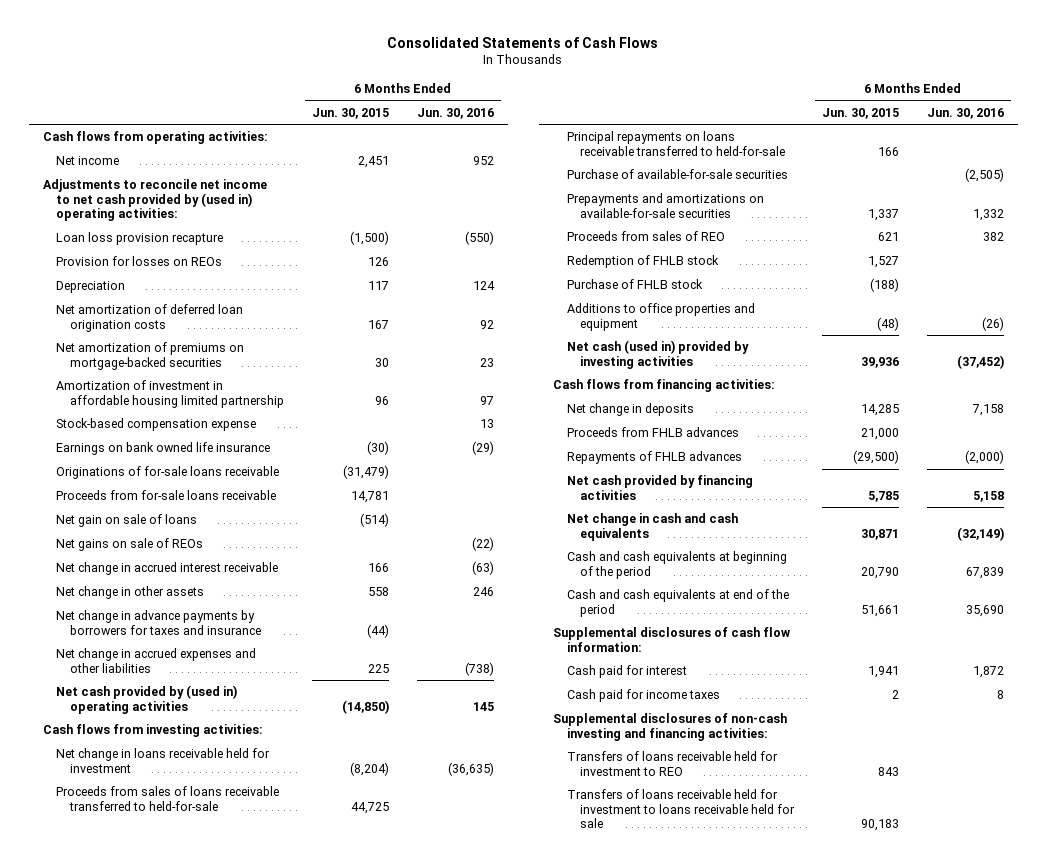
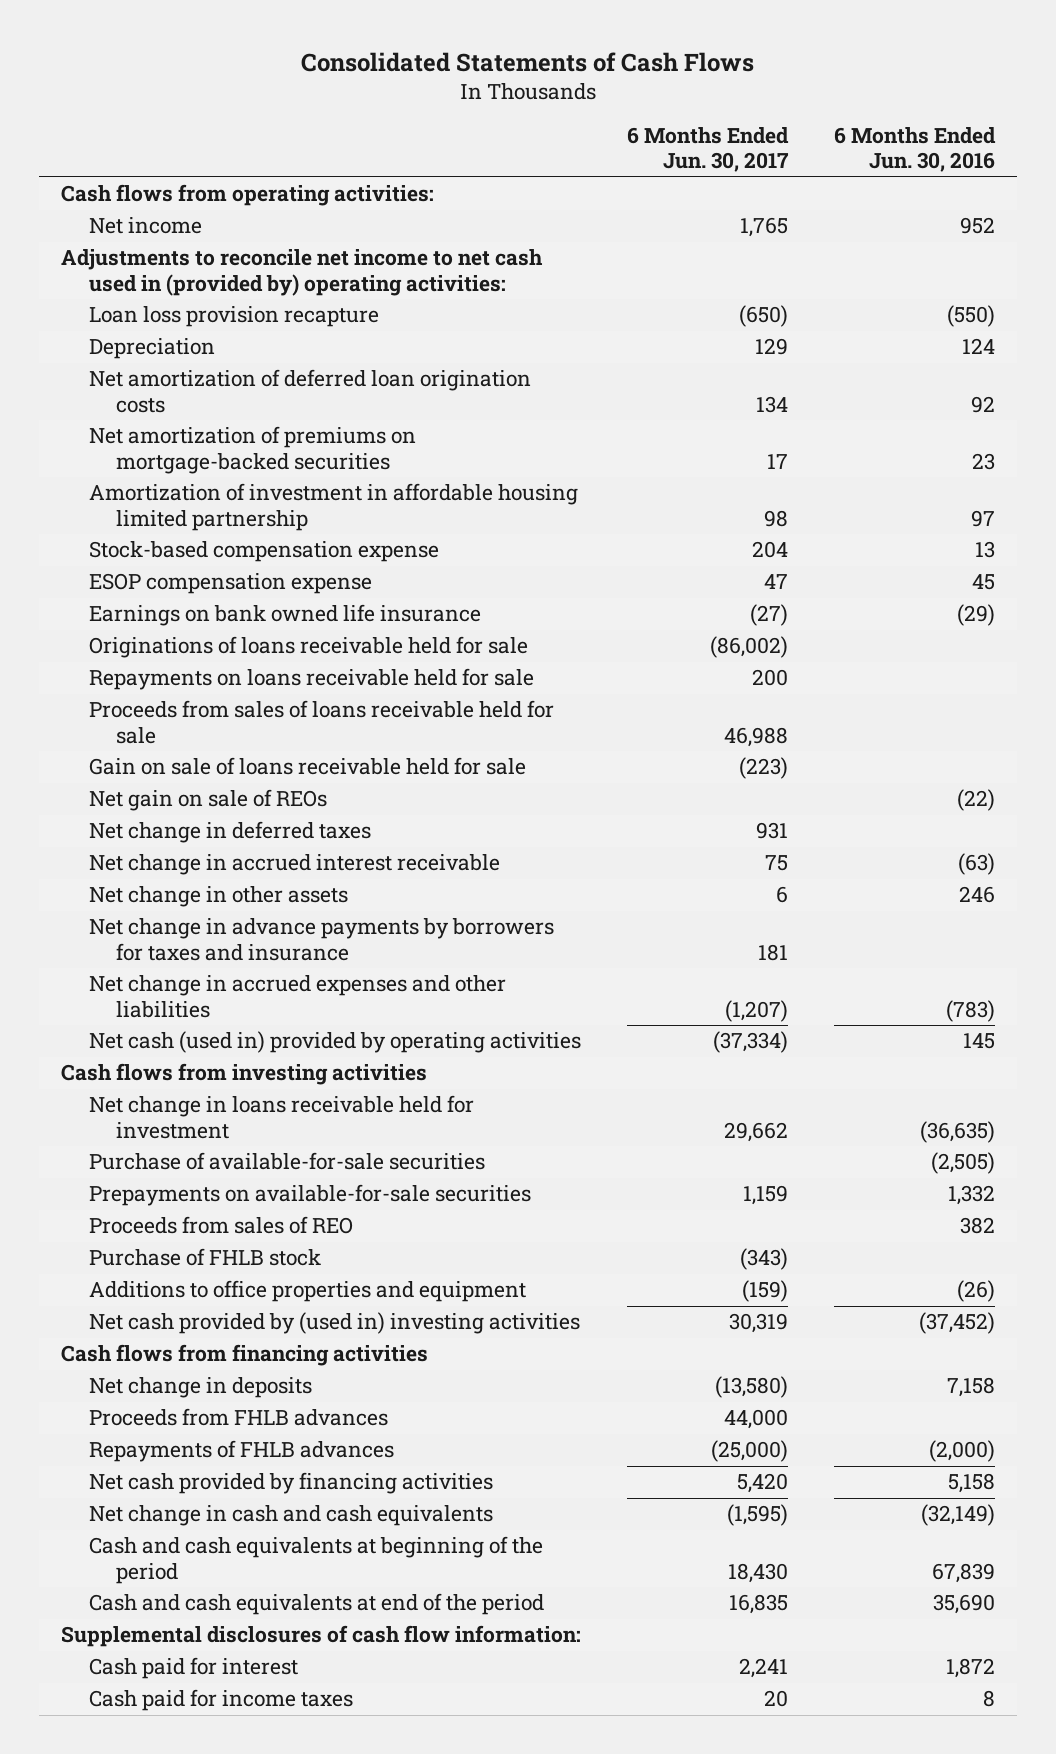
- | 6 Months Ended Jun. 30, 2015 | 6 Months Ended Jun. 30, 2016
+ | 6 Months Ended Jun. 30, 2017 | 6 Months Ended Jun. 30, 2016
- Adjustments to reconcile net income to net cash provided by (used in) operating activities:
+ Adjustments to reconcile net income to net cash used in (provided by) operating activities:
- Provision for losses on REOs | 126 |
+ ESOP compensation expense | 47 | 45
- Originations of for-sale loans receivable | (31,479) |
- Proceeds from for-sale loans receivable | 14,781 |
- Net gain on sale of loans | (514) |
- Net gains on sale of REOs | | (22)
+ Originations of loans receivable held for sale | (86,002) |
+ Repayments on loans receivable held for sale | 200 |
+ Proceeds from sales of loans receivable held for sale | 46,988 |
+ Gain on sale of loans receivable held for sale | (223) |
+ Net gain on sale of REOs | | (22)
+ Net change in deferred taxes | 931 |
- Net change in accrued expenses and other liabilities | 225 | (738)
- Net cash provided by (used in) operating activities | (14,850) | 145
- Cash flows from investing activities:
+ Net change in accrued expenses and other liabilities | (1,207) | (783)
+ Net cash (used in) provided by operating activities | (37,334) | 145
+ Cash flows from investing activities
- Proceeds from sales of loans receivable transferred to held-for-sale | 44,725 |
- Principal repayments on loans receivable transferred to held-for-sale | 166 |
- Prepayments and amortizations on available-for-sale securities | 1,337 | 1,332
+ Prepayments on available-for-sale securities | 1,159 | 1,332
- Redemption of FHLB stock | 1,527 |
- Net cash (used in) provided by investing activities | 39,936 | (37,452)
- Cash flows from financing activities:
+ Net cash provided by (used in) investing activities | 30,319 | (37,452)
+ Cash flows from financing activities
- Supplemental disclosures of non-cash investing and financing activities:
- Transfers of loans receivable held for investment to REO | 843 |
- Transfers of loans receivable held for investment to loans receivable held for sale | 90,183 |

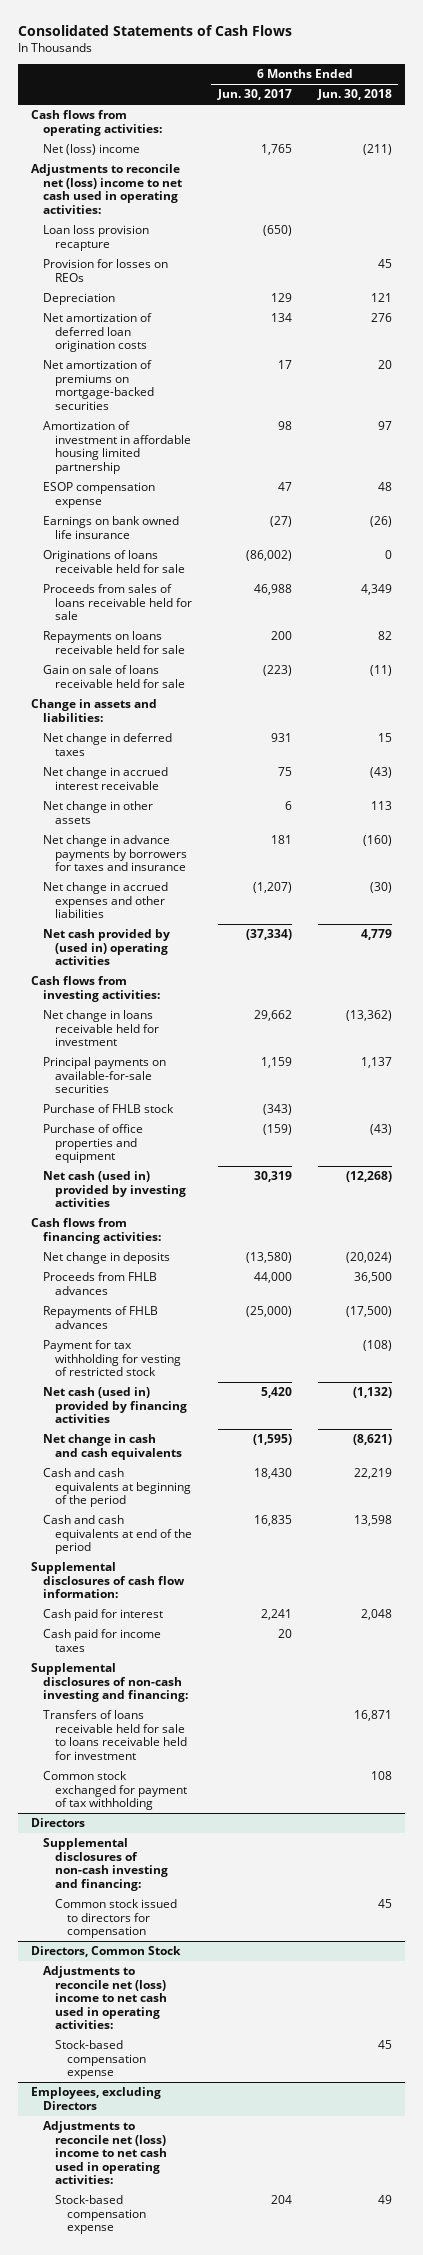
- | 6 Months Ended Jun. 30, 2017 | 6 Months Ended Jun. 30, 2016
+ | 6 Months Ended Jun. 30, 2017 | 6 Months Ended Jun. 30, 2018
- Net income | 1,765 | 952
- Adjustments to reconcile net income to net cash used in (provided by) operating activities:
+ Net (loss) income | 1,765 | (211)
+ Adjustments to reconcile net (loss) income to net cash used in operating activities:
+ Provision for losses on REOs | | 45
- Stock-based compensation expense | 204 | 13
moved down: Repayments on loans receivable held for sale | 200 | 82
- Net gain on sale of REOs | | (22)
+ Change in assets and liabilities:
- Net cash (used in) provided by operating activities | (37,334) | 145
- Cash flows from investing activities
+ Net cash provided by (used in) operating activities | (37,334) | 4,779
+ Cash flows from investing activities:
- Purchase of available-for-sale securities | | (2,505)
- Prepayments on available-for-sale securities | 1,159 | 1,332
- Proceeds from sales of REO | | 382
+ Principal payments on available-for-sale securities | 1,159 | 1,137
- Additions to office properties and equipment | (159) | (26)
- Net cash provided by (used in) investing activities | 30,319 | (37,452)
- Cash flows from financing activities
+ Purchase of office properties and equipment | (159) | (43)
+ Net cash (used in) provided by investing activities | 30,319 | (12,268)
+ Cash flows from financing activities:
- Net cash provided by financing activities | 5,420 | 5,158
+ Payment for tax withholding for vesting of restricted stock | | (108)
+ Net cash (used in) provided by financing activities | 5,420 | (1,132)
+ Supplemental disclosures of non-cash investing and financing:
+ Transfers of loans receivable held for sale to loans receivable held for investment | | 16,871
+ Common stock exchanged for payment of tax withholding | | 108
+ Directors
+ Supplemental disclosures of non-cash investing and financing:
+ Common stock issued to directors for compensation | | 45
+ Directors, Common Stock
+ Adjustments to reconcile net (loss) income to net cash used in operating activities:
+ Stock-based compensation expense | | 45
+ Employees, excluding Directors
+ Adjustments to reconcile net (loss) income to net cash used in operating activities:
+ Stock-based compensation expense | 204 | 49

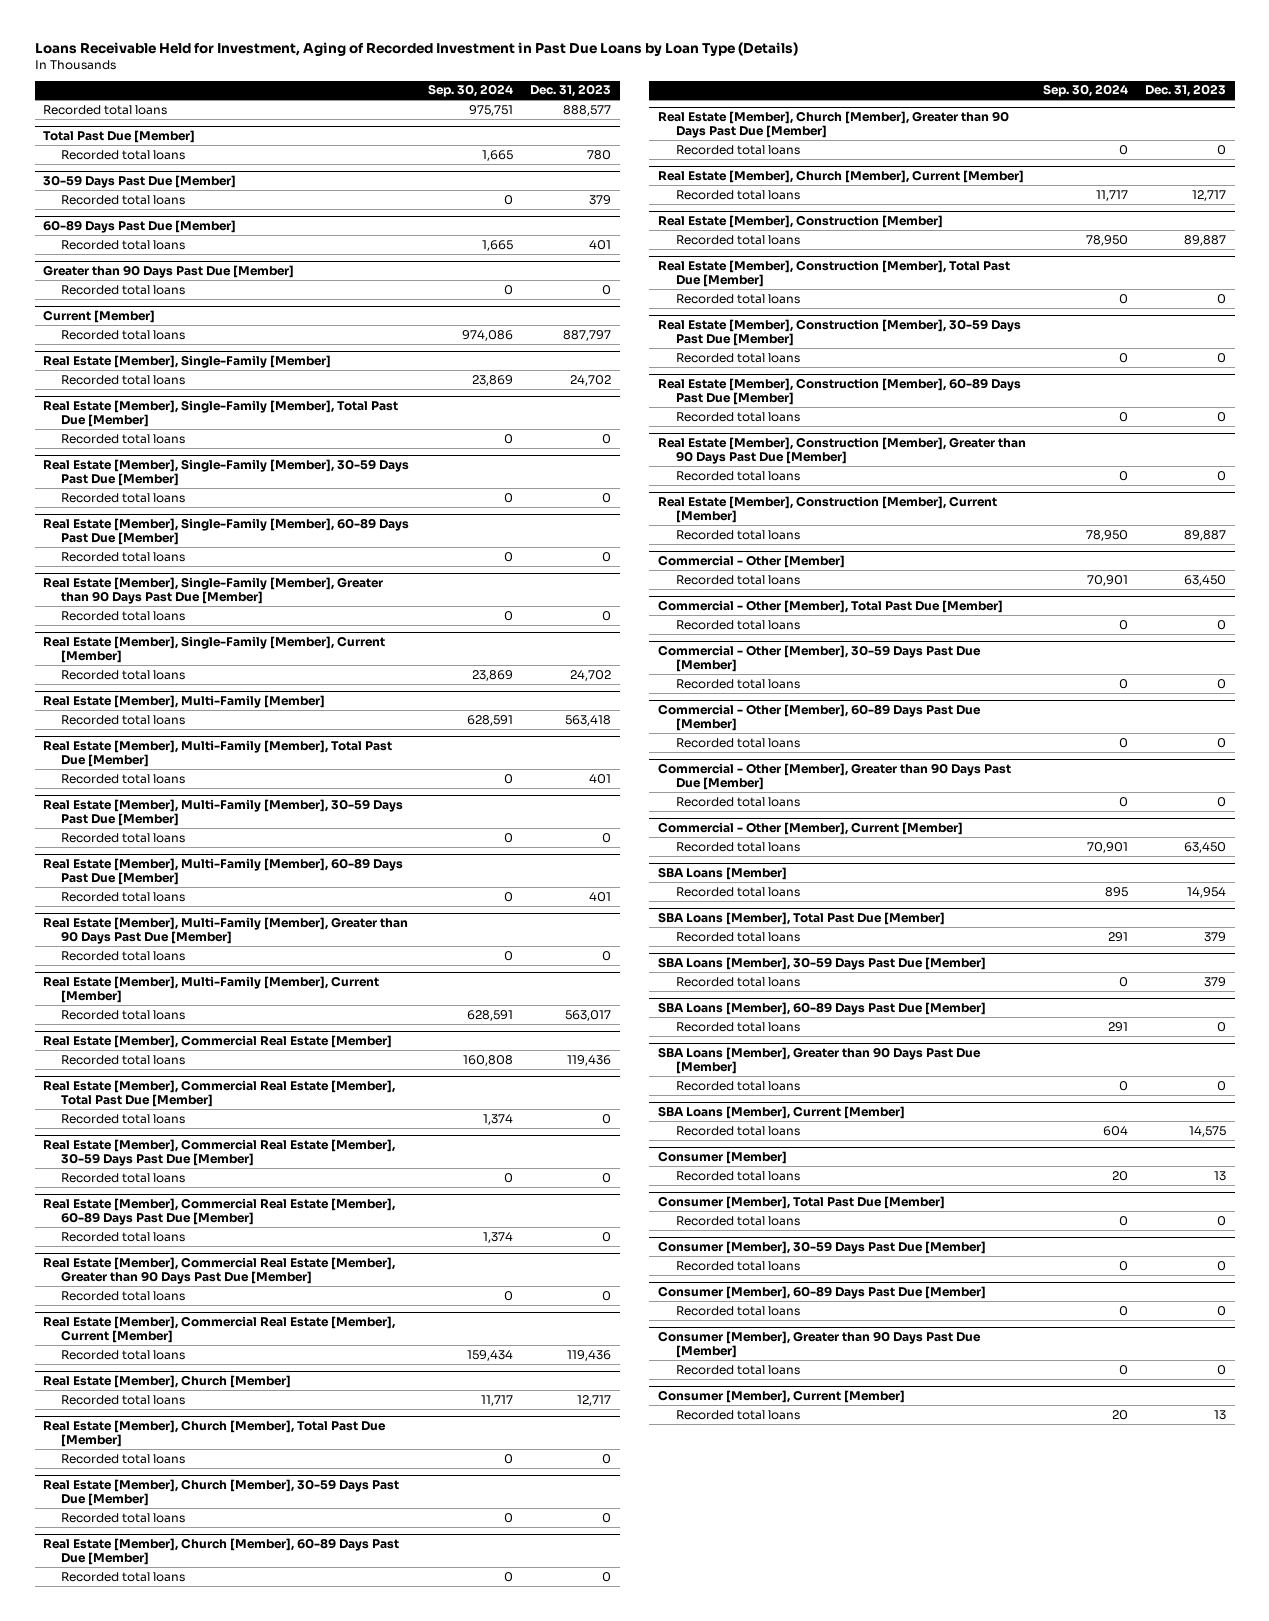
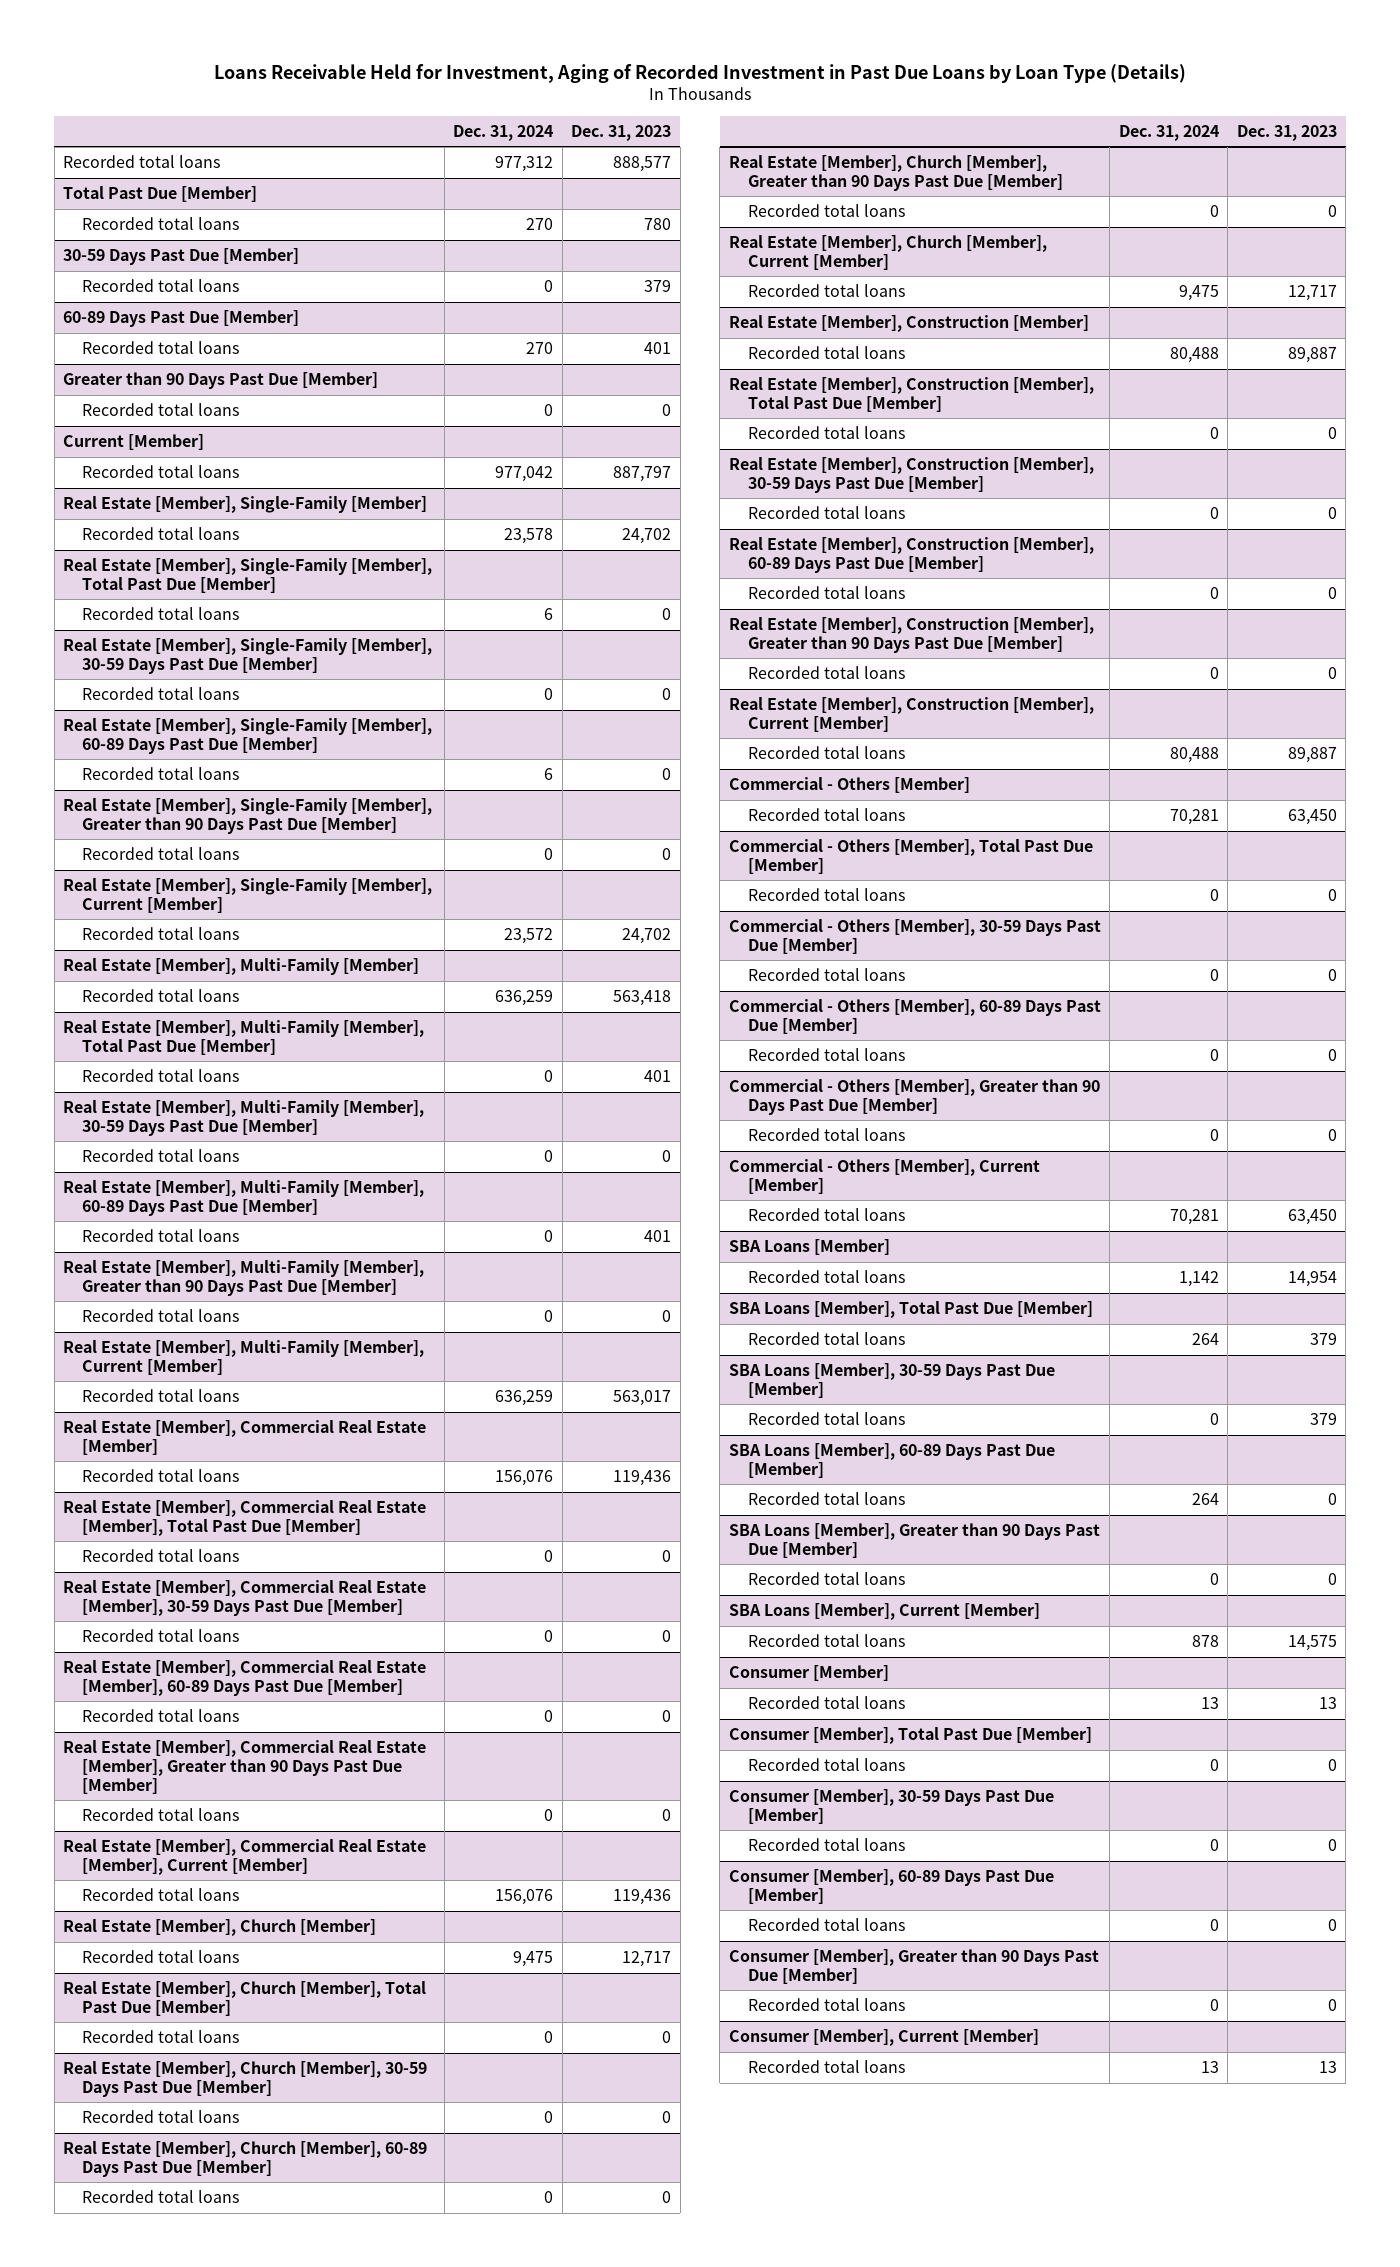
- | Sep. 30, 2024 | Dec. 31, 2023
+ | Dec. 31, 2024 | Dec. 31, 2023
- Commercial - Other [Member]
+ Commercial - Others [Member]
- Commercial - Other [Member], Total Past Due [Member]
+ Commercial - Others [Member], Total Past Due [Member]
- Commercial - Other [Member], 30-59 Days Past Due [Member]
+ Commercial - Others [Member], 30-59 Days Past Due [Member]
- Commercial - Other [Member], 60-89 Days Past Due [Member]
+ Commercial - Others [Member], 60-89 Days Past Due [Member]
- Commercial - Other [Member], Greater than 90 Days Past Due [Member]
+ Commercial - Others [Member], Greater than 90 Days Past Due [Member]
- Commercial - Other [Member], Current [Member]
+ Commercial - Others [Member], Current [Member]

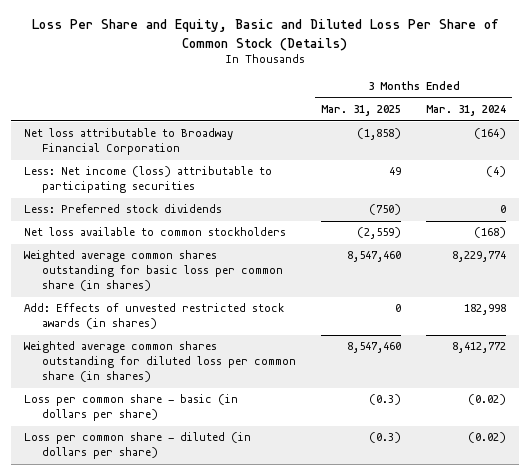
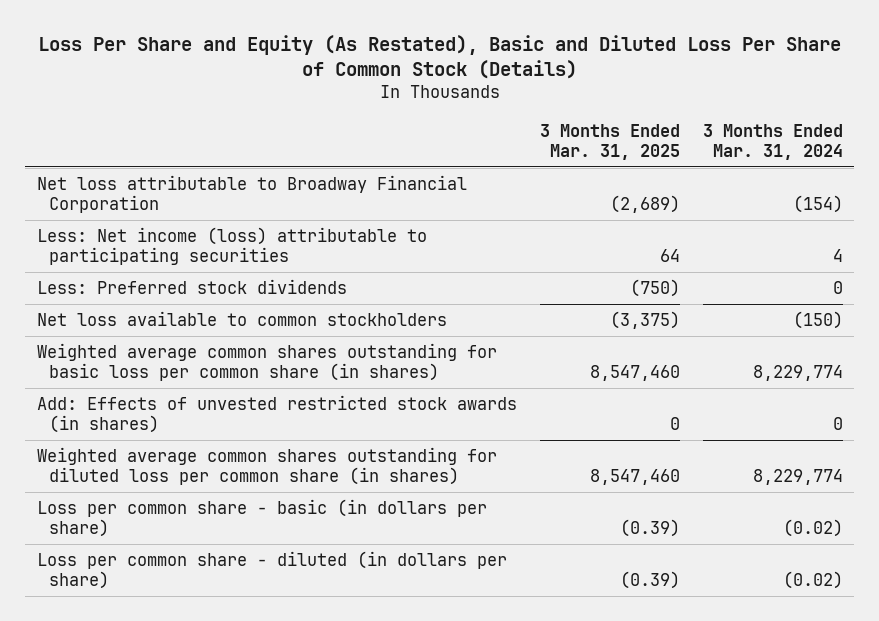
- Loss Per Share and Equity, Basic and Diluted Loss Per Share of Common Stock (Details)
+ Loss Per Share and Equity (As Restated), Basic and Diluted Loss Per Share of Common Stock (Details)
- Net loss attributable to Broadway Financial Corporation | (1,858) | (164)
- Less: Net income (loss) attributable to participating securities | 49 | (4)
+ Net loss attributable to Broadway Financial Corporation | (2,689) | (154)
+ Less: Net income (loss) attributable to participating securities | 64 | 4
- Net loss available to common stockholders | (2,559) | (168)
+ Net loss available to common stockholders | (3,375) | (150)
- Add: Effects of unvested restricted stock awards (in shares) | 0 | 182,998
- Weighted average common shares outstanding for diluted loss per common share (in shares) | 8,547,460 | 8,412,772
- Loss per common share - basic (in dollars per share) | (0.3) | (0.02)
- Loss per common share - diluted (in dollars per share) | (0.3) | (0.02)
+ Add: Effects of unvested restricted stock awards (in shares) | 0 | 0
+ Weighted average common shares outstanding for diluted loss per common share (in shares) | 8,547,460 | 8,229,774
+ Loss per common share - basic (in dollars per share) | (0.39) | (0.02)
+ Loss per common share - diluted (in dollars per share) | (0.39) | (0.02)

